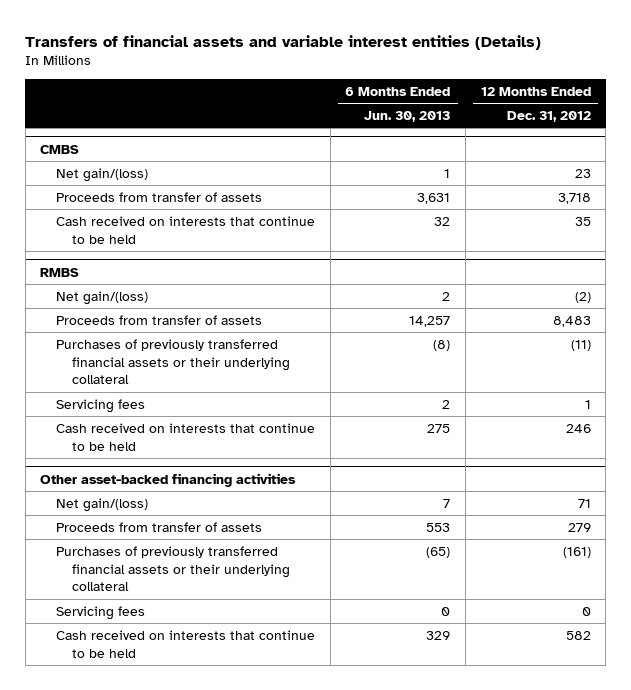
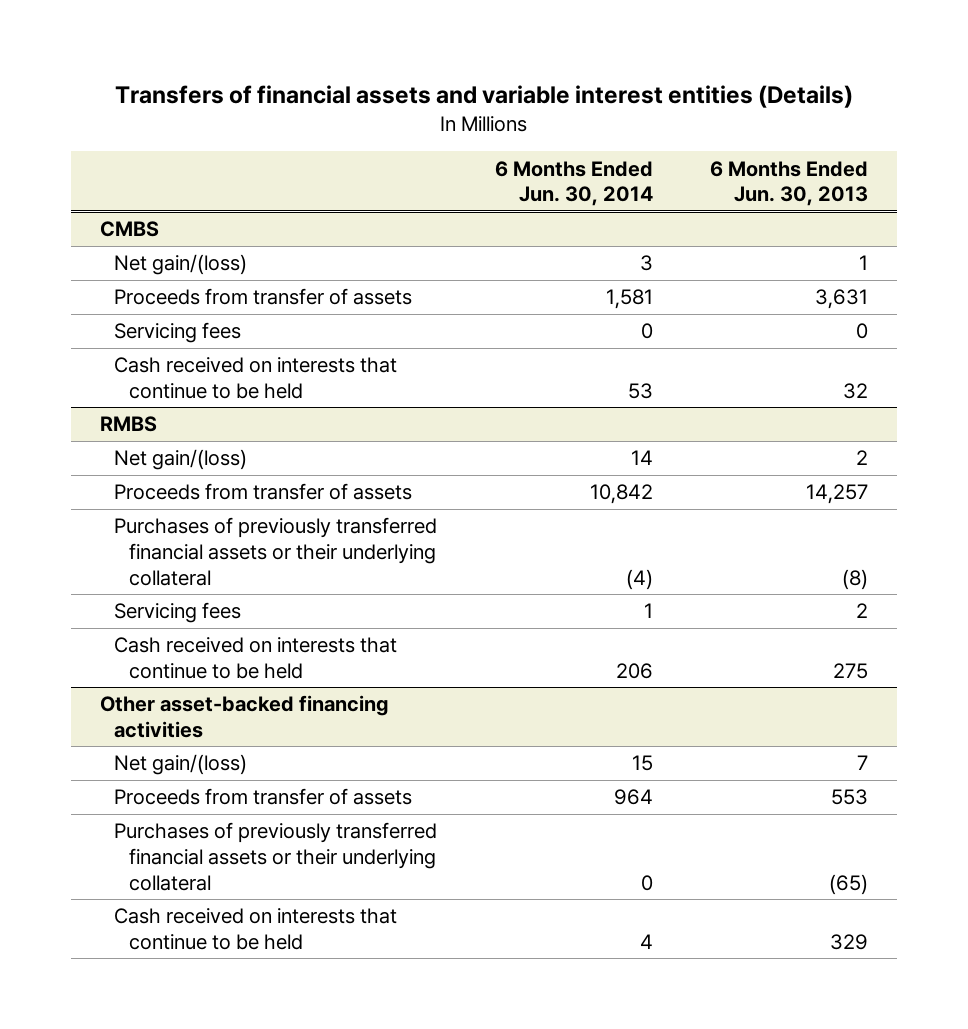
- | 6 Months Ended Jun. 30, 2013 | 12 Months Ended Dec. 31, 2012
+ | 6 Months Ended Jun. 30, 2014 | 6 Months Ended Jun. 30, 2013
@ CMBS
+ Servicing fees | 0 | 0
@ Other asset-backed financing activities
- Servicing fees | 0 | 0

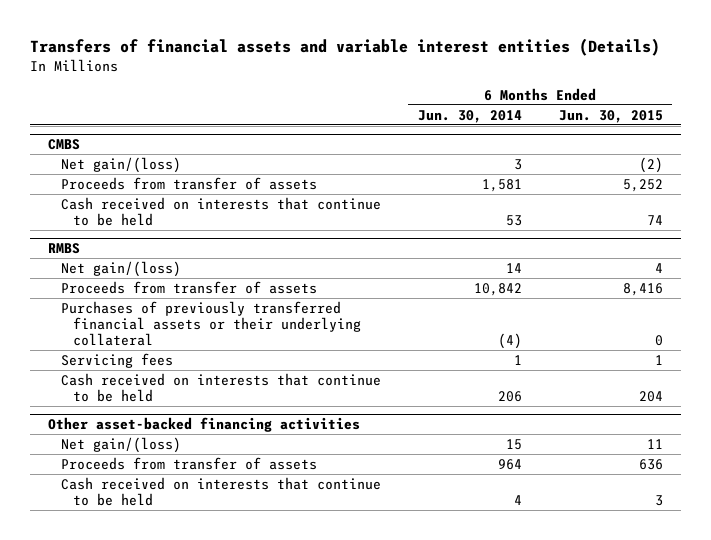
- | 6 Months Ended Jun. 30, 2014 | 6 Months Ended Jun. 30, 2013
+ | 6 Months Ended Jun. 30, 2014 | 6 Months Ended Jun. 30, 2015
@ CMBS
- Servicing fees | 0 | 0
@ Other asset-backed financing activities
- Purchases of previously transferred financial assets or their underlying collateral | 0 | (65)

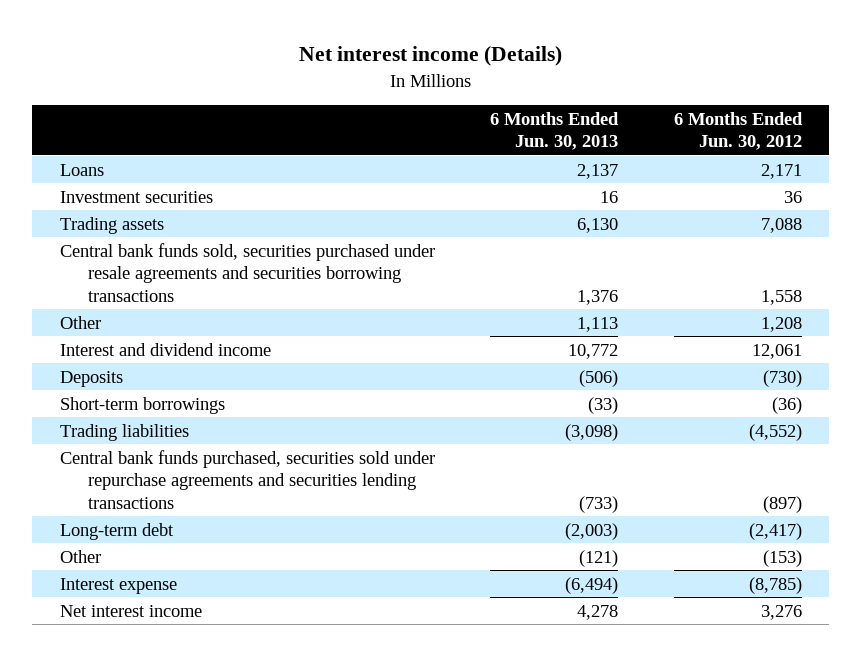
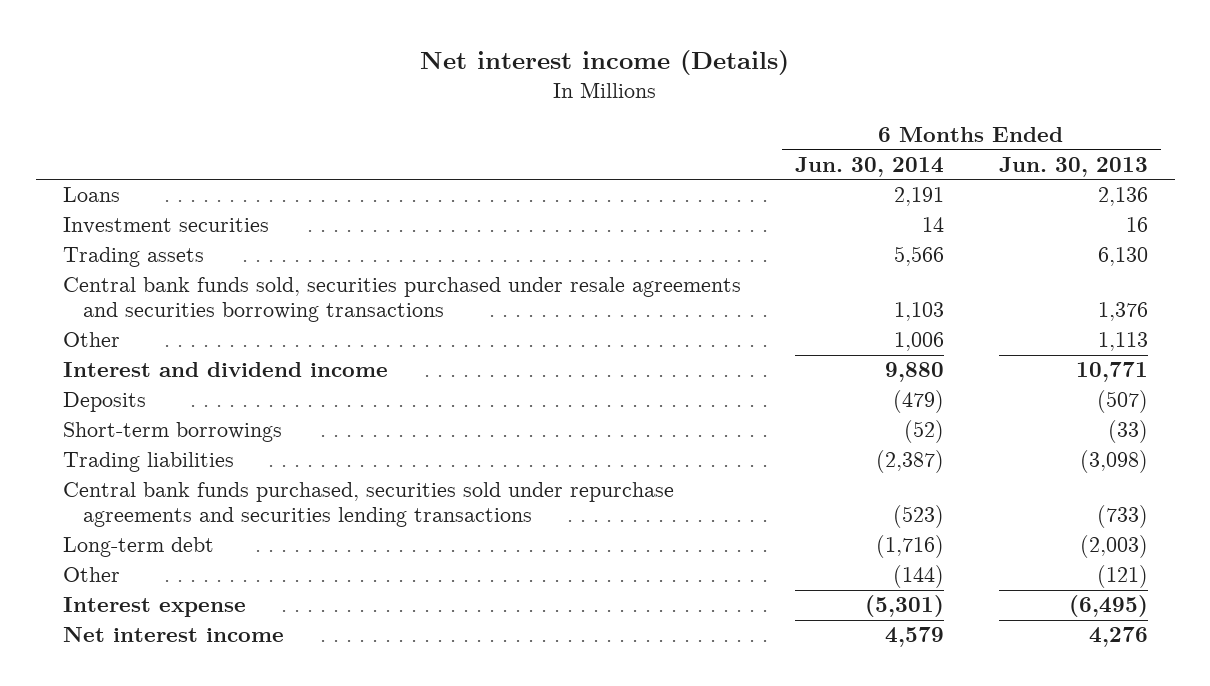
- | 6 Months Ended Jun. 30, 2013 | 6 Months Ended Jun. 30, 2012
+ | 6 Months Ended Jun. 30, 2014 | 6 Months Ended Jun. 30, 2013
- Loans | 2,137 | 2,171
+ Loans | 2,191 | 2,136
- Interest and dividend income | 10,772 | 12,061
- Deposits | (506) | (730)
+ Interest and dividend income | 9,880 | 10,771
+ Deposits | (479) | (507)
- Interest expense | (6,494) | (8,785)
- Net interest income | 4,278 | 3,276
+ Interest expense | (5,301) | (6,495)
+ Net interest income | 4,579 | 4,276

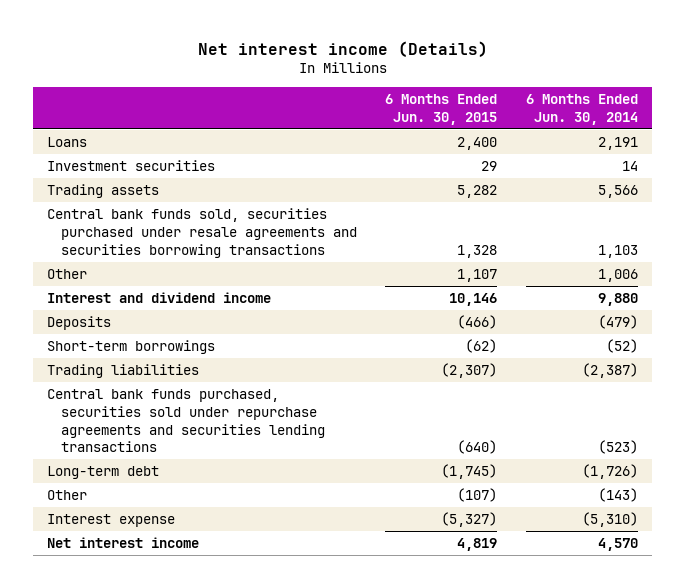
- | 6 Months Ended Jun. 30, 2014 | 6 Months Ended Jun. 30, 2013
+ | 6 Months Ended Jun. 30, 2015 | 6 Months Ended Jun. 30, 2014
- Long-term debt | (1,716) | (2,003)
- Other | (144) | (121)
- Interest expense | (5,301) | (6,495)
- Net interest income | 4,579 | 4,276
+ Long-term debt | (1,745) | (1,726)
+ Other | (107) | (143)
+ Interest expense | (5,327) | (5,310)
+ Net interest income | 4,819 | 4,570

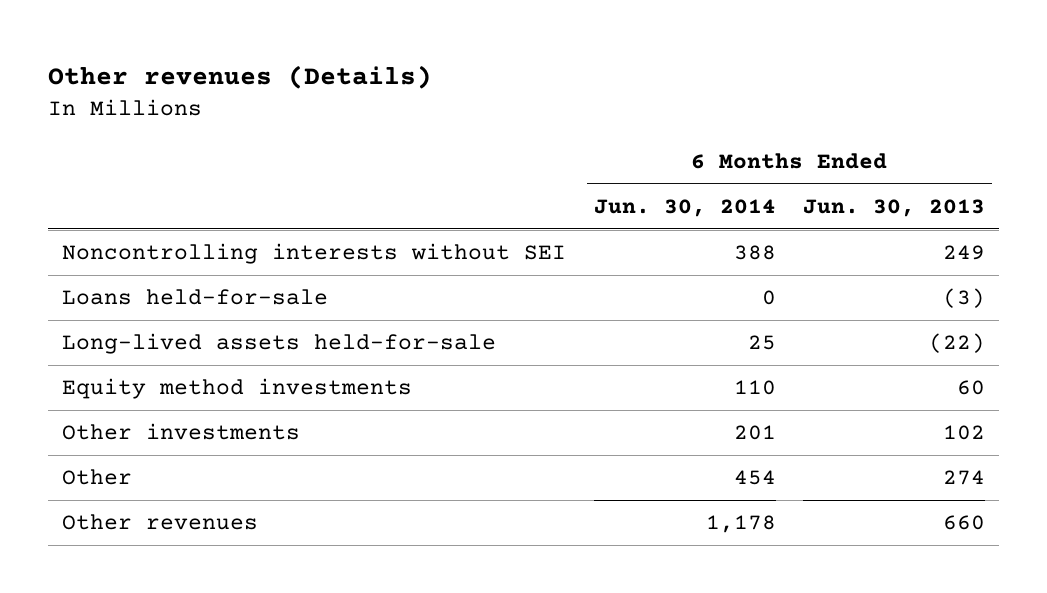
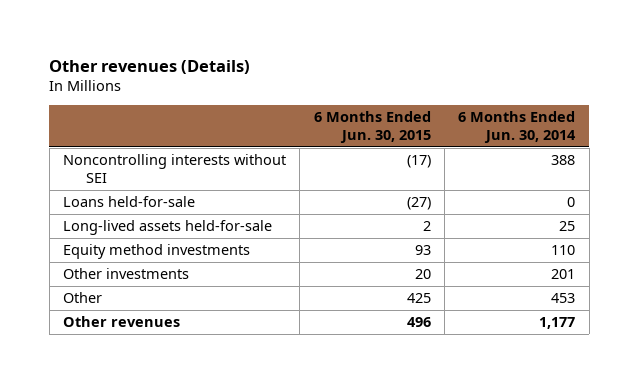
- | 6 Months Ended Jun. 30, 2014 | 6 Months Ended Jun. 30, 2013
+ | 6 Months Ended Jun. 30, 2015 | 6 Months Ended Jun. 30, 2014
- Other | 454 | 274
- Other revenues | 1,178 | 660
+ Other | 425 | 453
+ Other revenues | 496 | 1,177

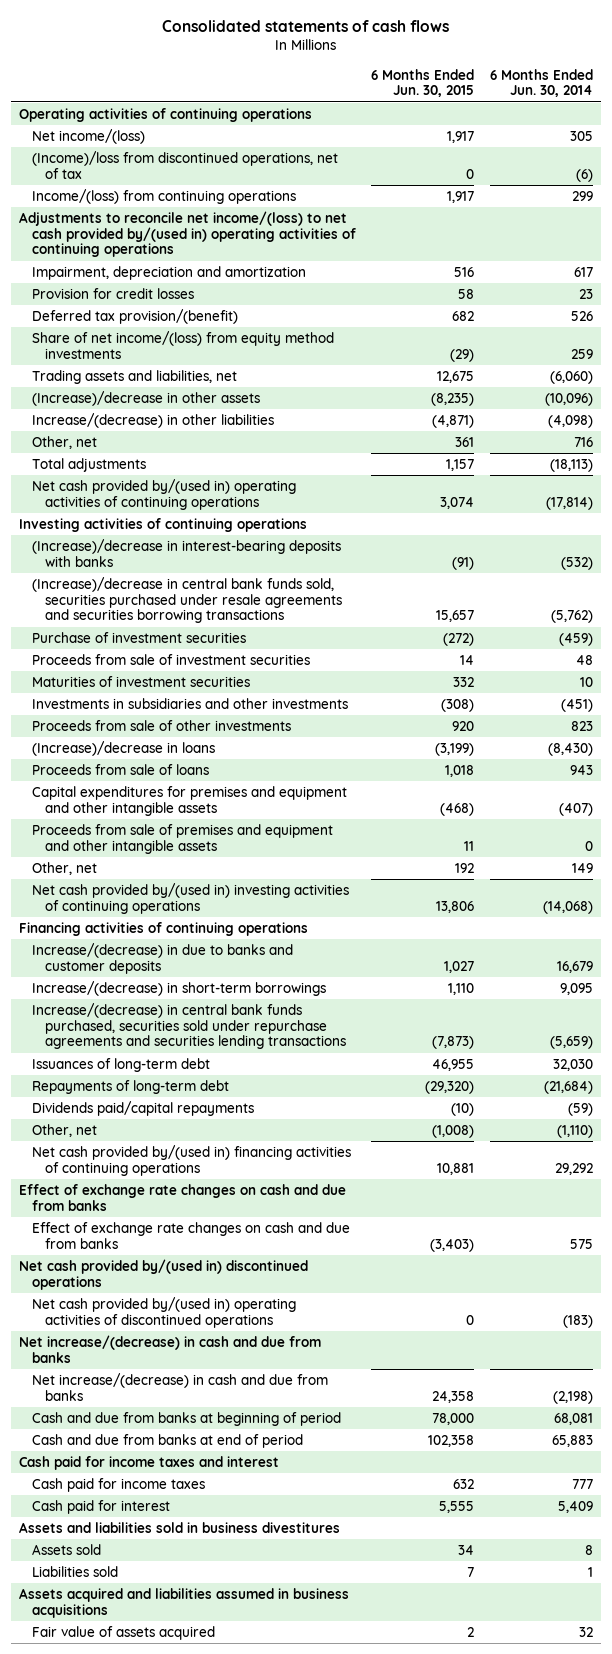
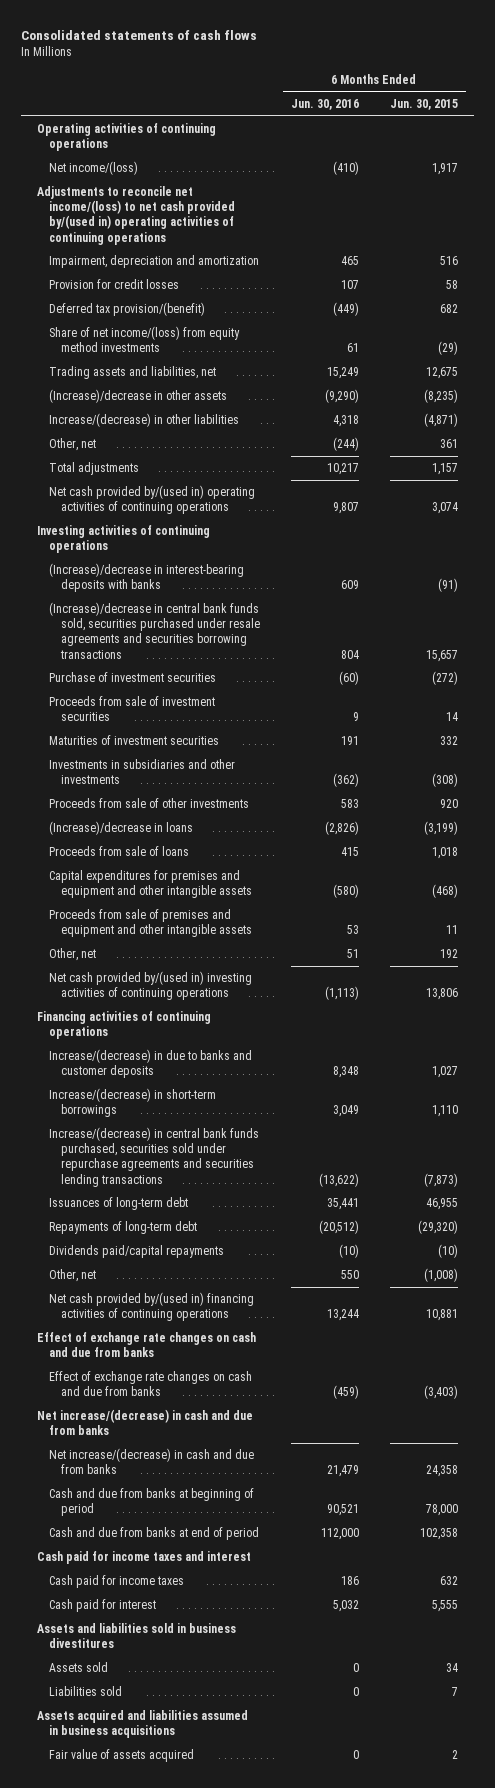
- | 6 Months Ended Jun. 30, 2015 | 6 Months Ended Jun. 30, 2014
+ | 6 Months Ended Jun. 30, 2016 | 6 Months Ended Jun. 30, 2015
- (Income)/loss from discontinued operations, net of tax | 0 | (6)
- Income/(loss) from continuing operations | 1,917 | 299
- Net cash provided by/(used in) discontinued operations
- Net cash provided by/(used in) operating activities of discontinued operations | 0 | (183)

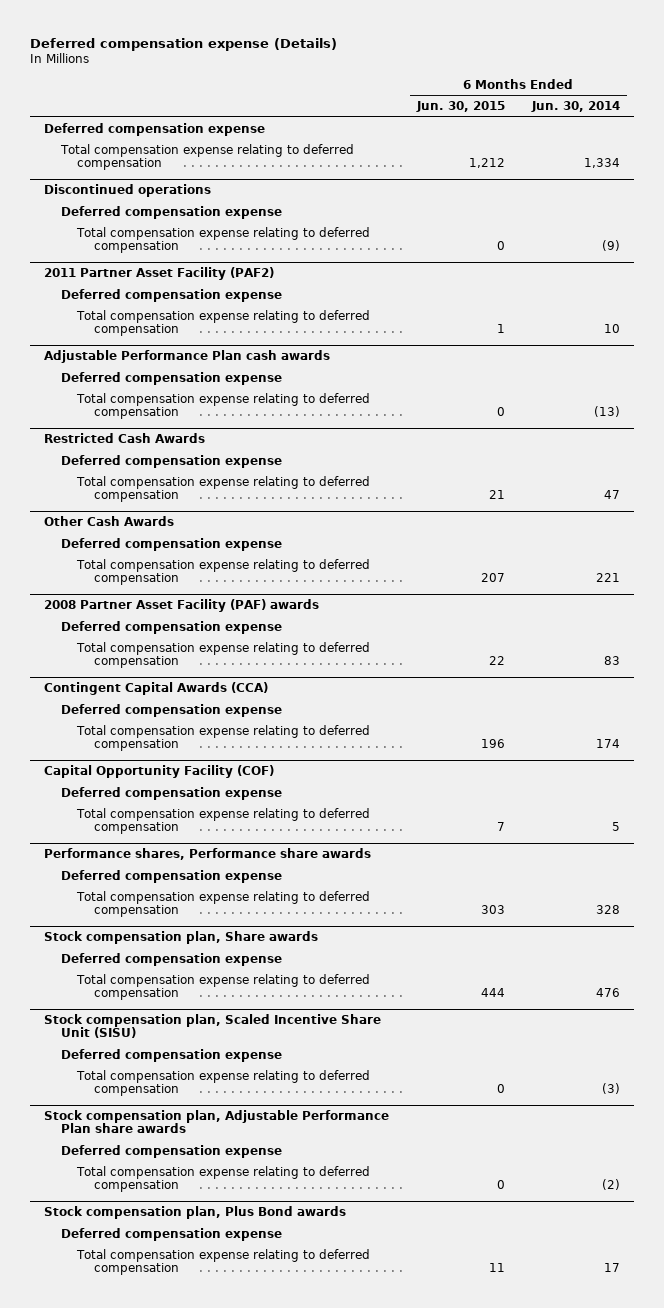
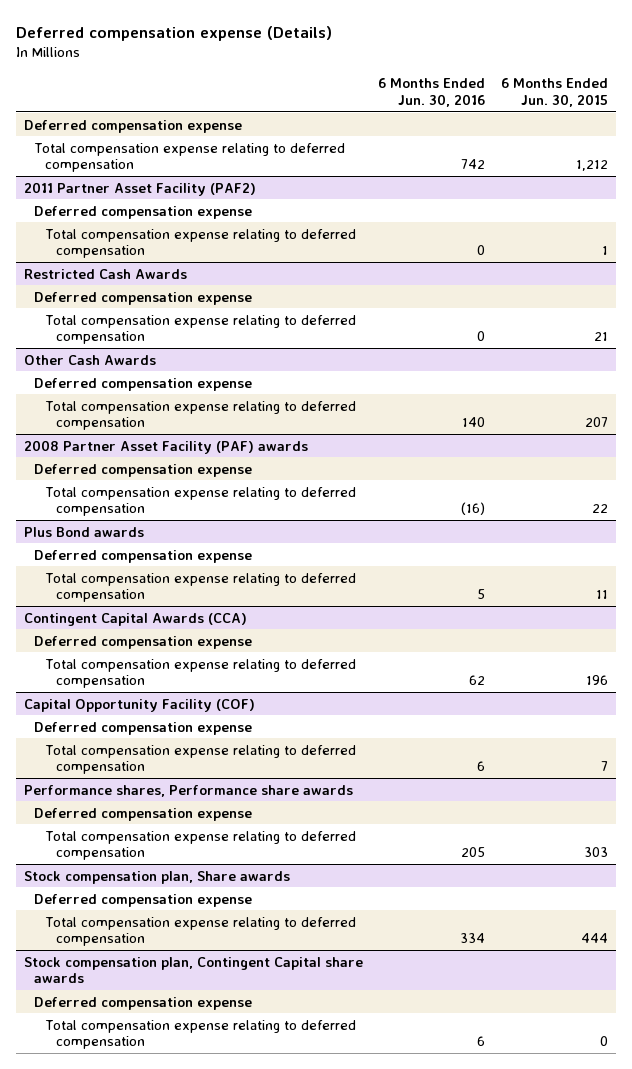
- | 6 Months Ended Jun. 30, 2015 | 6 Months Ended Jun. 30, 2014
+ | 6 Months Ended Jun. 30, 2016 | 6 Months Ended Jun. 30, 2015
- Discontinued operations
- Deferred compensation expense
- Total compensation expense relating to deferred compensation | 0 | (9)
- Adjustable Performance Plan cash awards
- Deferred compensation expense
- Total compensation expense relating to deferred compensation | 0 | (13)
+ Plus Bond awards
+ Deferred compensation expense
+ Total compensation expense relating to deferred compensation | 5 | 11
- Stock compensation plan, Scaled Incentive Share Unit (SISU)
- Deferred compensation expense
- Total compensation expense relating to deferred compensation | 0 | (3)
- Stock compensation plan, Adjustable Performance Plan share awards
+ Stock compensation plan, Contingent Capital share awards
- Stock compensation plan, Plus Bond awards
- Deferred compensation expense
- Total compensation expense relating to deferred compensation | 11 | 17

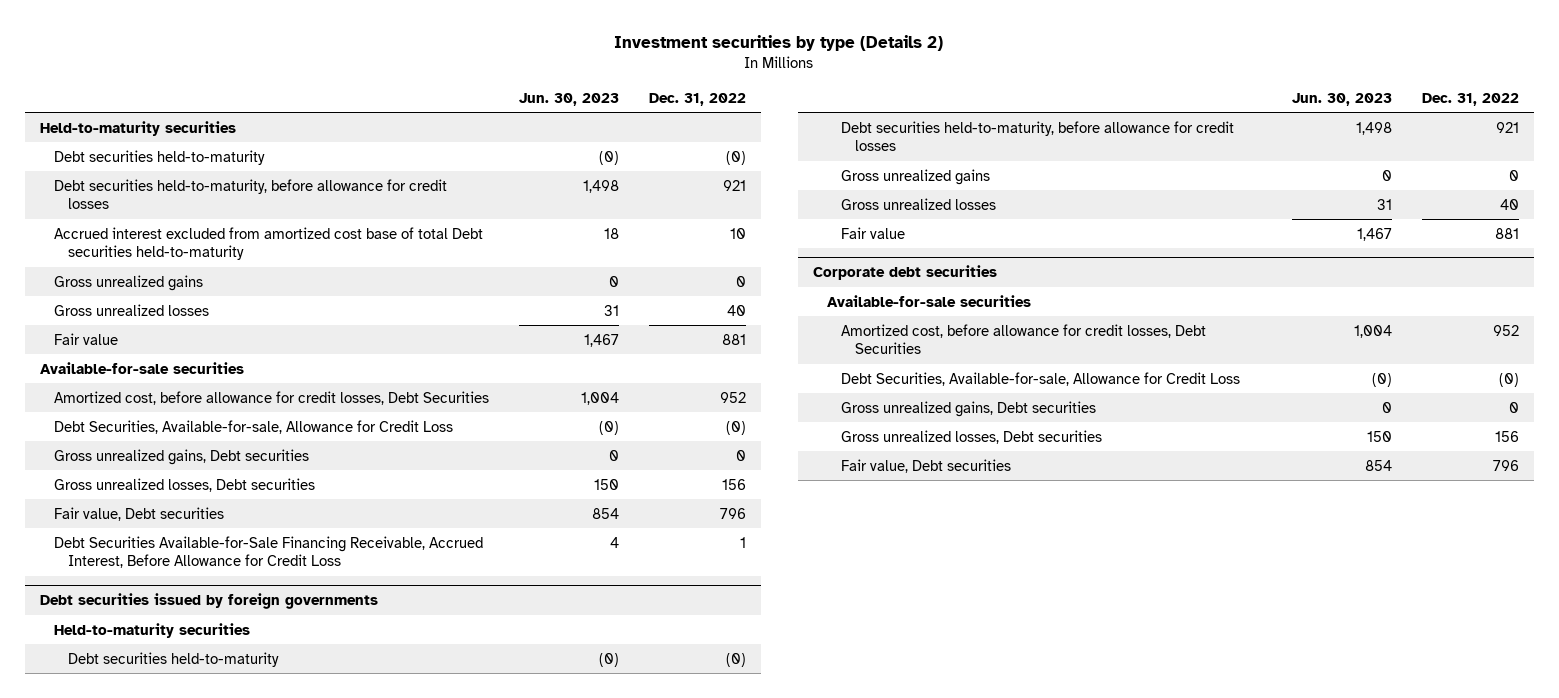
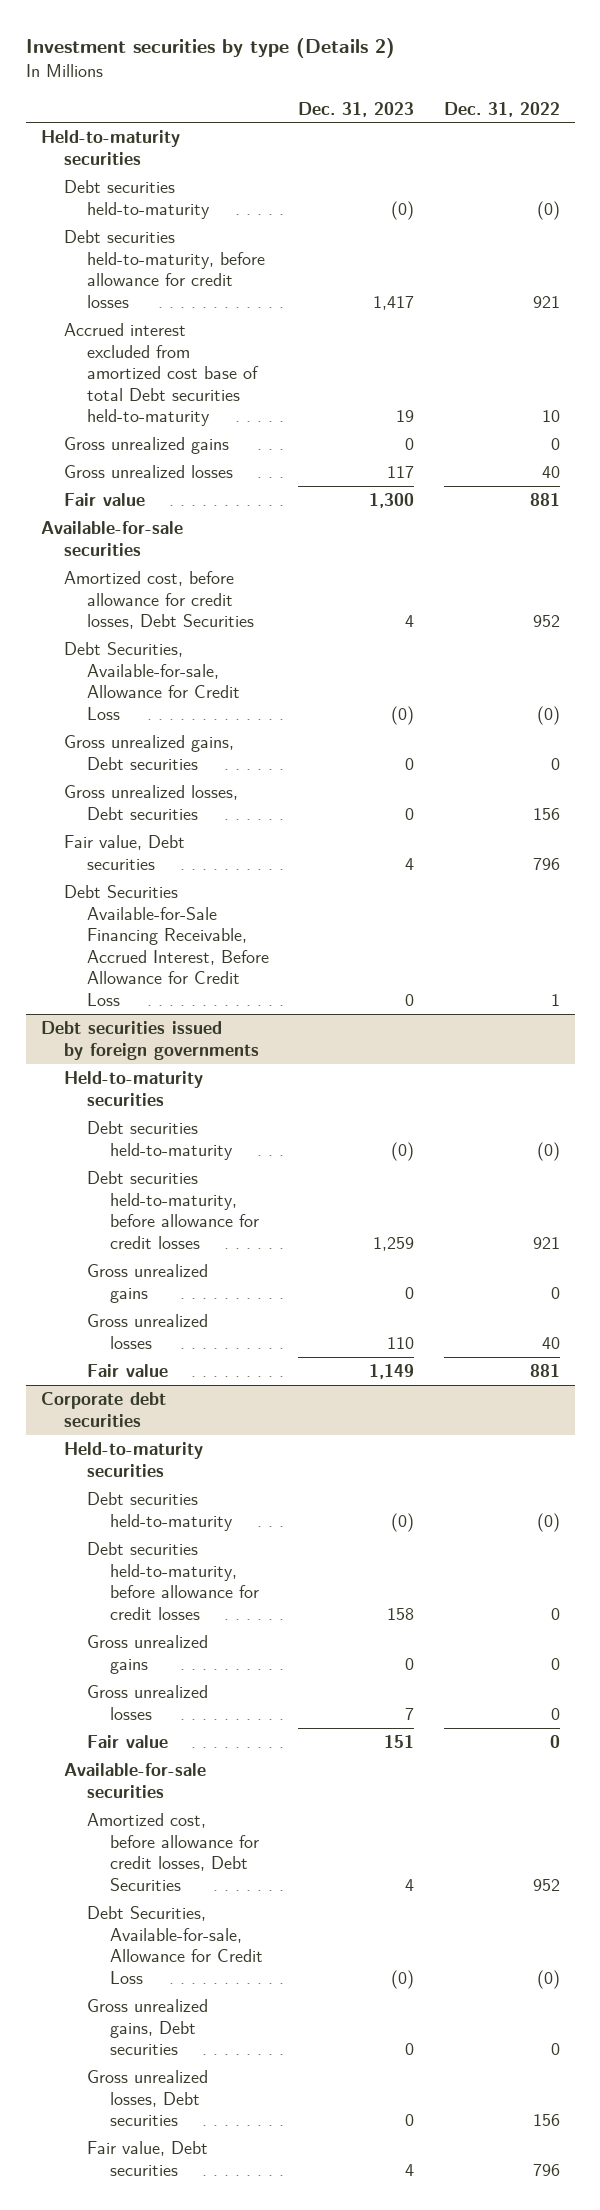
- | Jun. 30, 2023 | Dec. 31, 2022
+ | Dec. 31, 2023 | Dec. 31, 2022
@ Corporate debt securities
+ Held-to-maturity securities
+ Debt securities held-to-maturity | (0) | (0)
+ Debt securities held-to-maturity, before allowance for credit losses | 158 | 0
+ Gross unrealized gains | 0 | 0
+ Gross unrealized losses | 7 | 0
+ Fair value | 151 | 0

